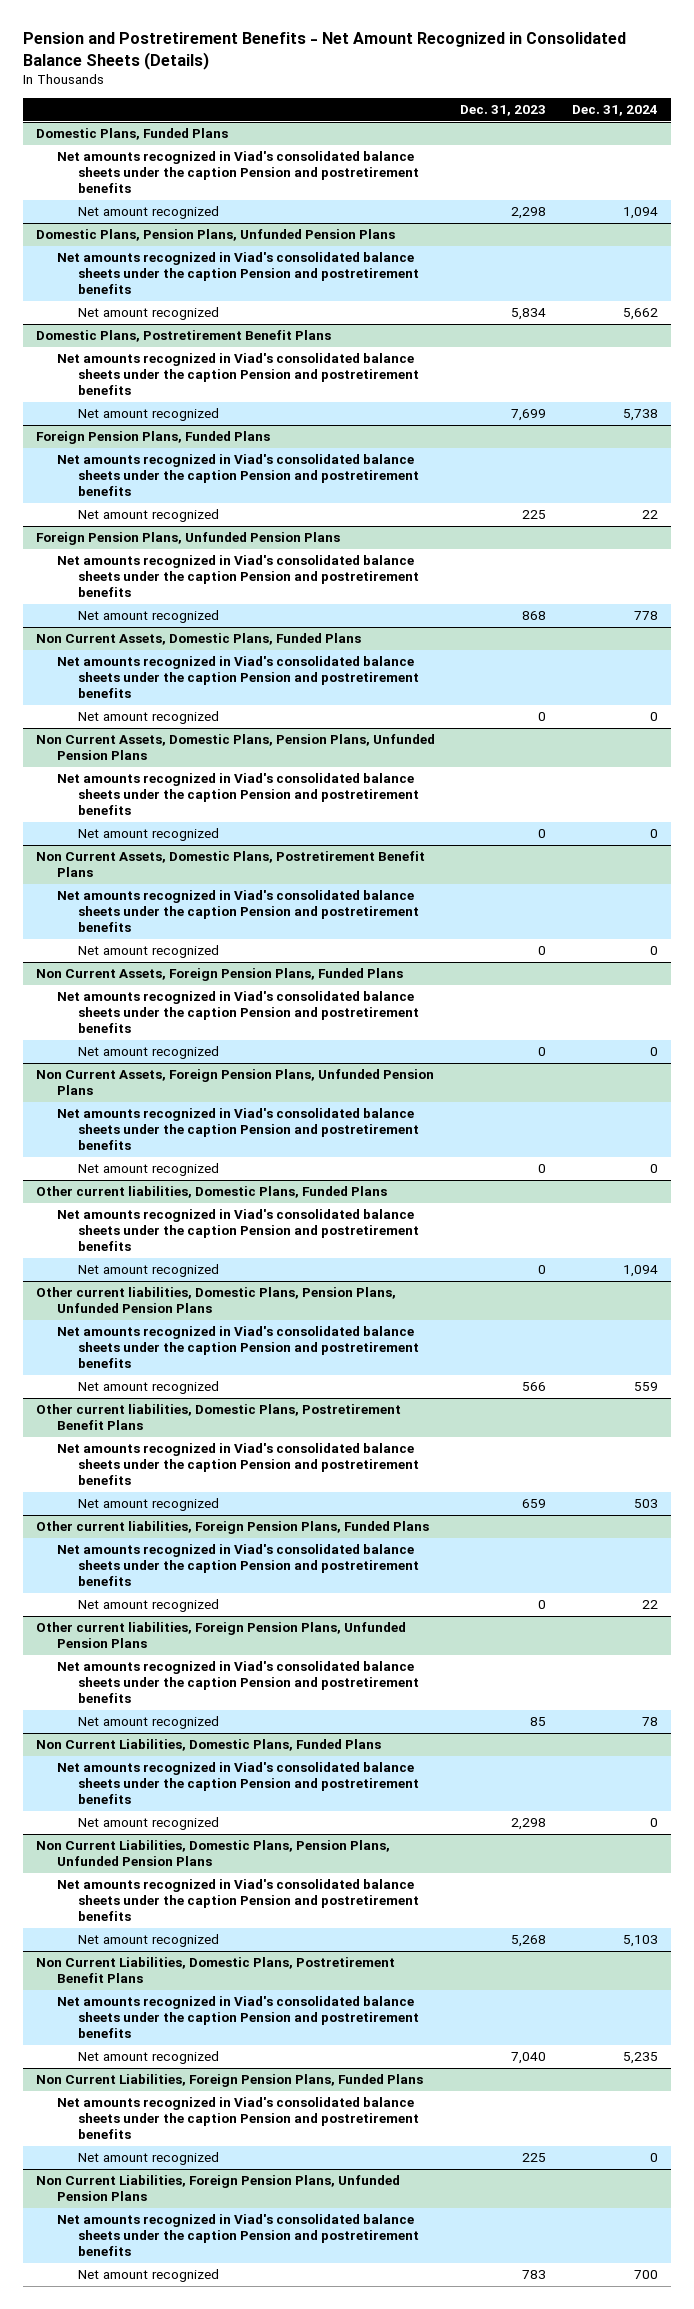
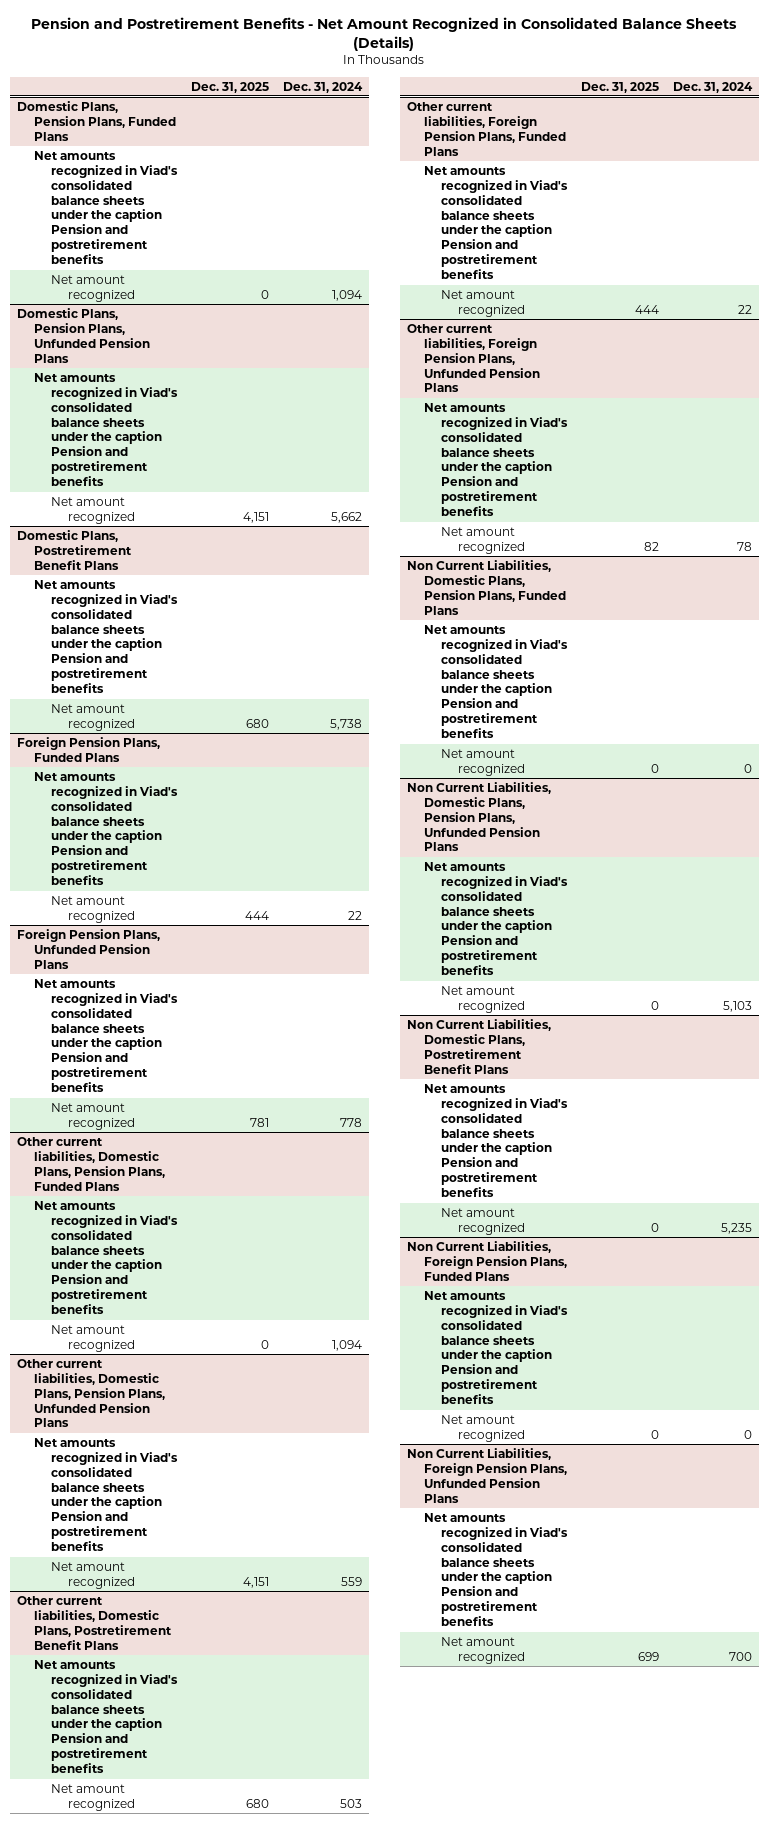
- | Dec. 31, 2023 | Dec. 31, 2024
+ | Dec. 31, 2025 | Dec. 31, 2024
- Domestic Plans, Funded Plans
+ Domestic Plans, Pension Plans, Funded Plans
- Non Current Assets, Domestic Plans, Funded Plans
- Net amounts recognized in Viad's consolidated balance sheets under the caption Pension and postretirement benefits
- Net amount recognized | 0 | 0
- Non Current Assets, Domestic Plans, Pension Plans, Unfunded Pension Plans
- Net amounts recognized in Viad's consolidated balance sheets under the caption Pension and postretirement benefits
- Net amount recognized | 0 | 0
- Non Current Assets, Domestic Plans, Postretirement Benefit Plans
- Net amounts recognized in Viad's consolidated balance sheets under the caption Pension and postretirement benefits
- Net amount recognized | 0 | 0
- Non Current Assets, Foreign Pension Plans, Funded Plans
- Net amounts recognized in Viad's consolidated balance sheets under the caption Pension and postretirement benefits
- Net amount recognized | 0 | 0
- Non Current Assets, Foreign Pension Plans, Unfunded Pension Plans
- Net amounts recognized in Viad's consolidated balance sheets under the caption Pension and postretirement benefits
- Net amount recognized | 0 | 0
- Other current liabilities, Domestic Plans, Funded Plans
+ Other current liabilities, Domestic Plans, Pension Plans, Funded Plans
- Non Current Liabilities, Domestic Plans, Funded Plans
+ Non Current Liabilities, Domestic Plans, Pension Plans, Funded Plans

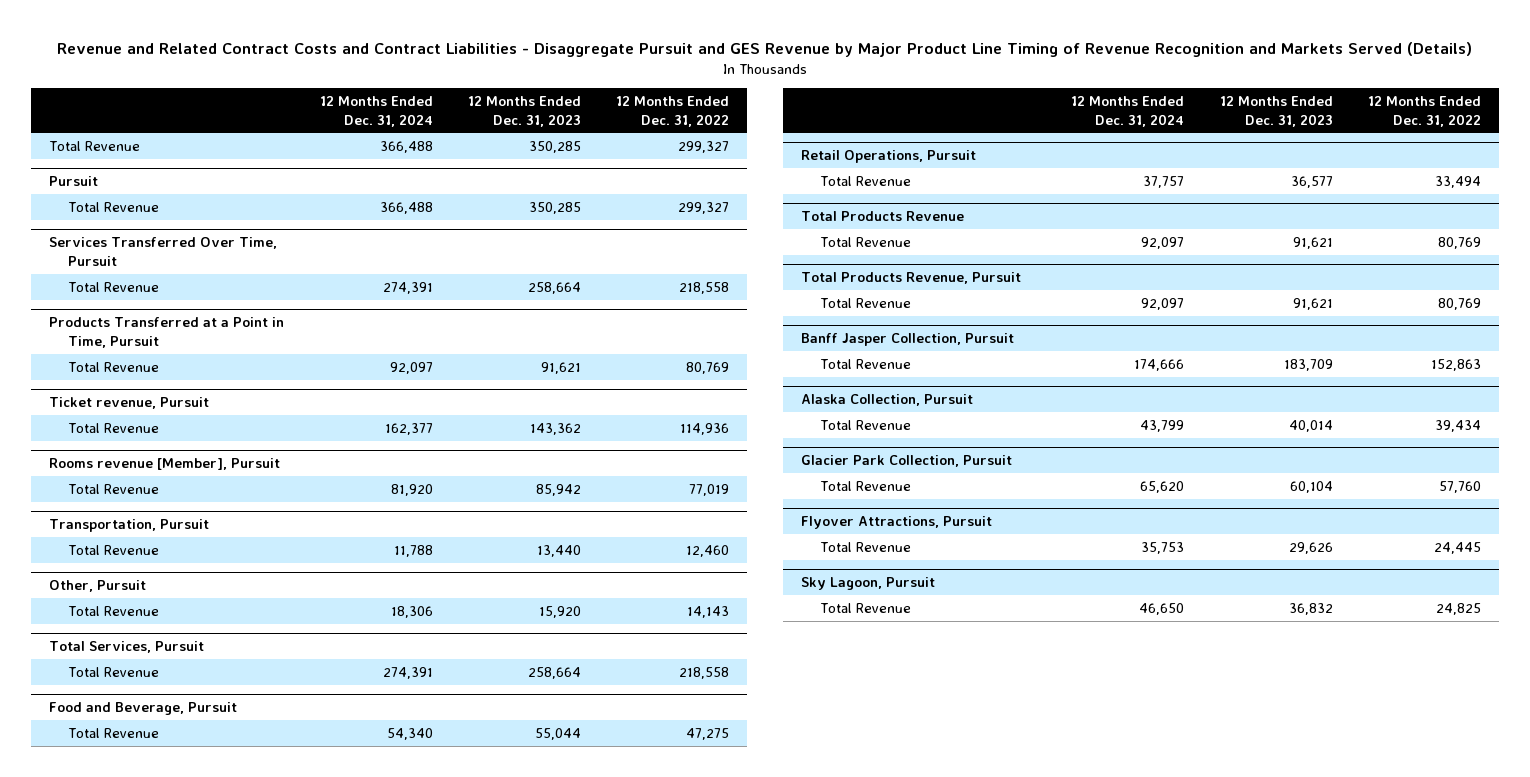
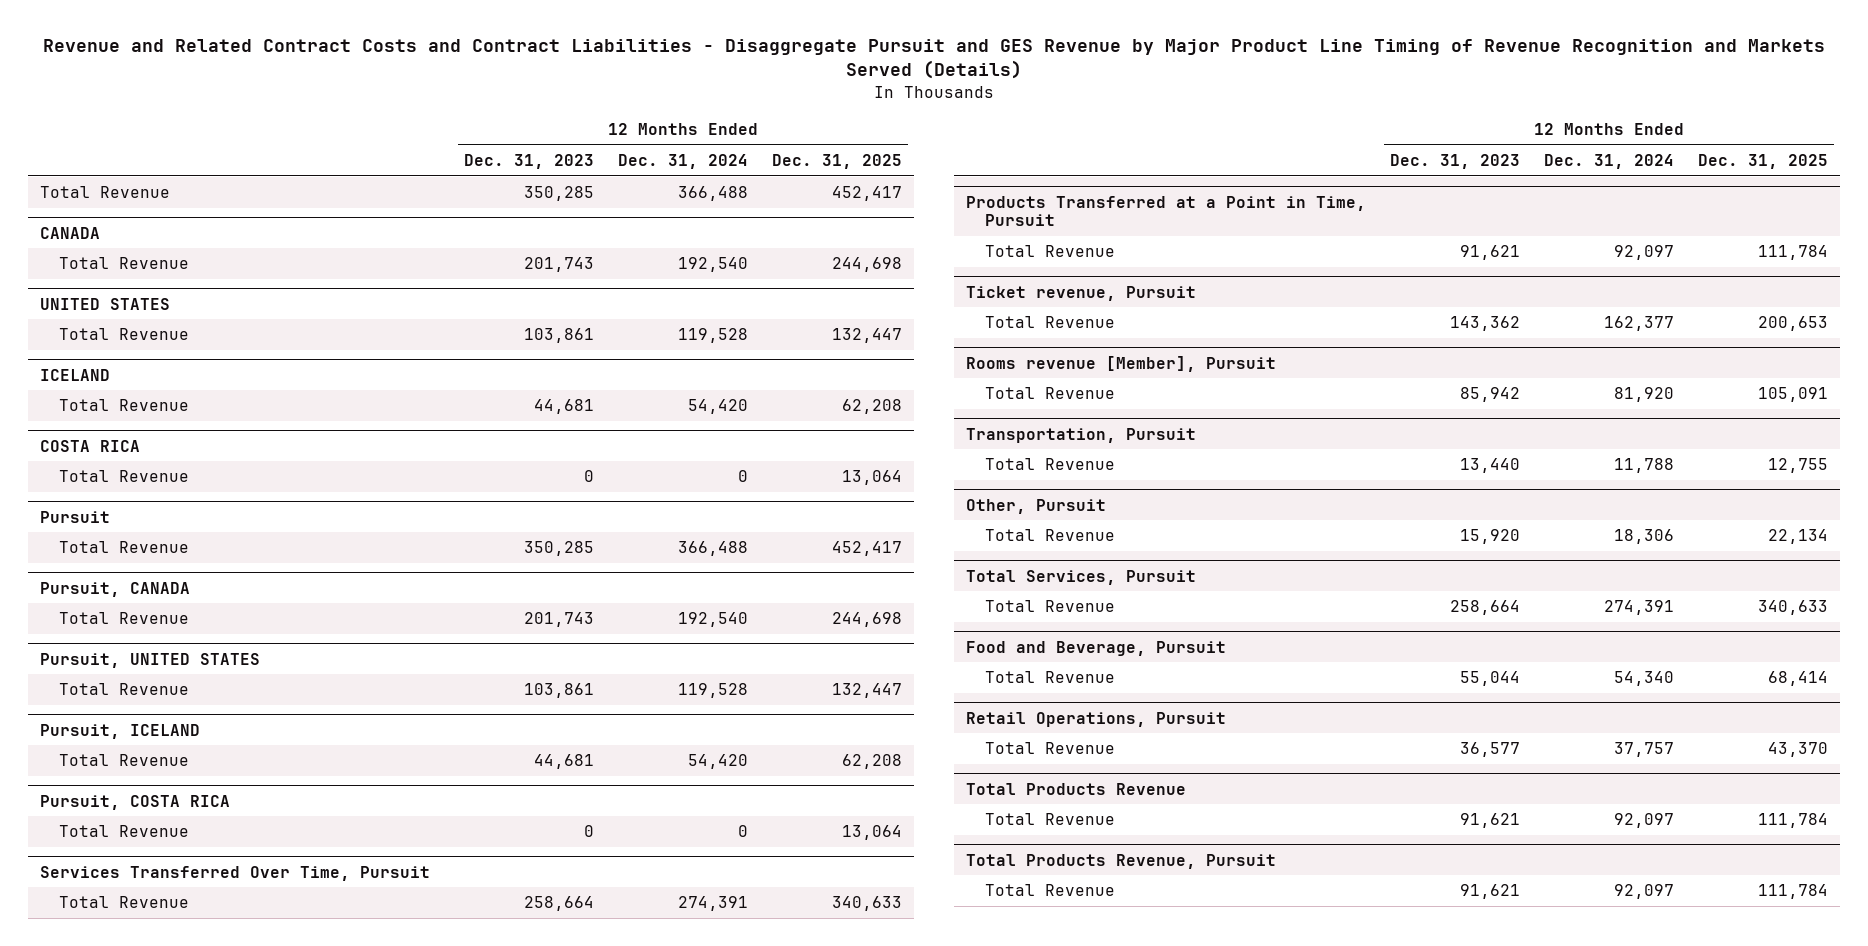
- | 12 Months Ended Dec. 31, 2024 | 12 Months Ended Dec. 31, 2023 | 12 Months Ended Dec. 31, 2022
+ | 12 Months Ended Dec. 31, 2023 | 12 Months Ended Dec. 31, 2024 | 12 Months Ended Dec. 31, 2025
+ CANADA
+ Total Revenue | 201,743 | 192,540 | 244,698
+ UNITED STATES
+ Total Revenue | 103,861 | 119,528 | 132,447
+ ICELAND
+ Total Revenue | 44,681 | 54,420 | 62,208
+ COSTA RICA
+ Total Revenue | 0 | 0 | 13,064
+ Pursuit, CANADA
+ Total Revenue | 201,743 | 192,540 | 244,698
+ Pursuit, UNITED STATES
+ Total Revenue | 103,861 | 119,528 | 132,447
+ Pursuit, ICELAND
+ Total Revenue | 44,681 | 54,420 | 62,208
+ Pursuit, COSTA RICA
+ Total Revenue | 0 | 0 | 13,064
- Banff Jasper Collection, Pursuit
- Total Revenue | 174,666 | 183,709 | 152,863
- Alaska Collection, Pursuit
- Total Revenue | 43,799 | 40,014 | 39,434
- Glacier Park Collection, Pursuit
- Total Revenue | 65,620 | 60,104 | 57,760
- Flyover Attractions, Pursuit
- Total Revenue | 35,753 | 29,626 | 24,445
- Sky Lagoon, Pursuit
- Total Revenue | 46,650 | 36,832 | 24,825

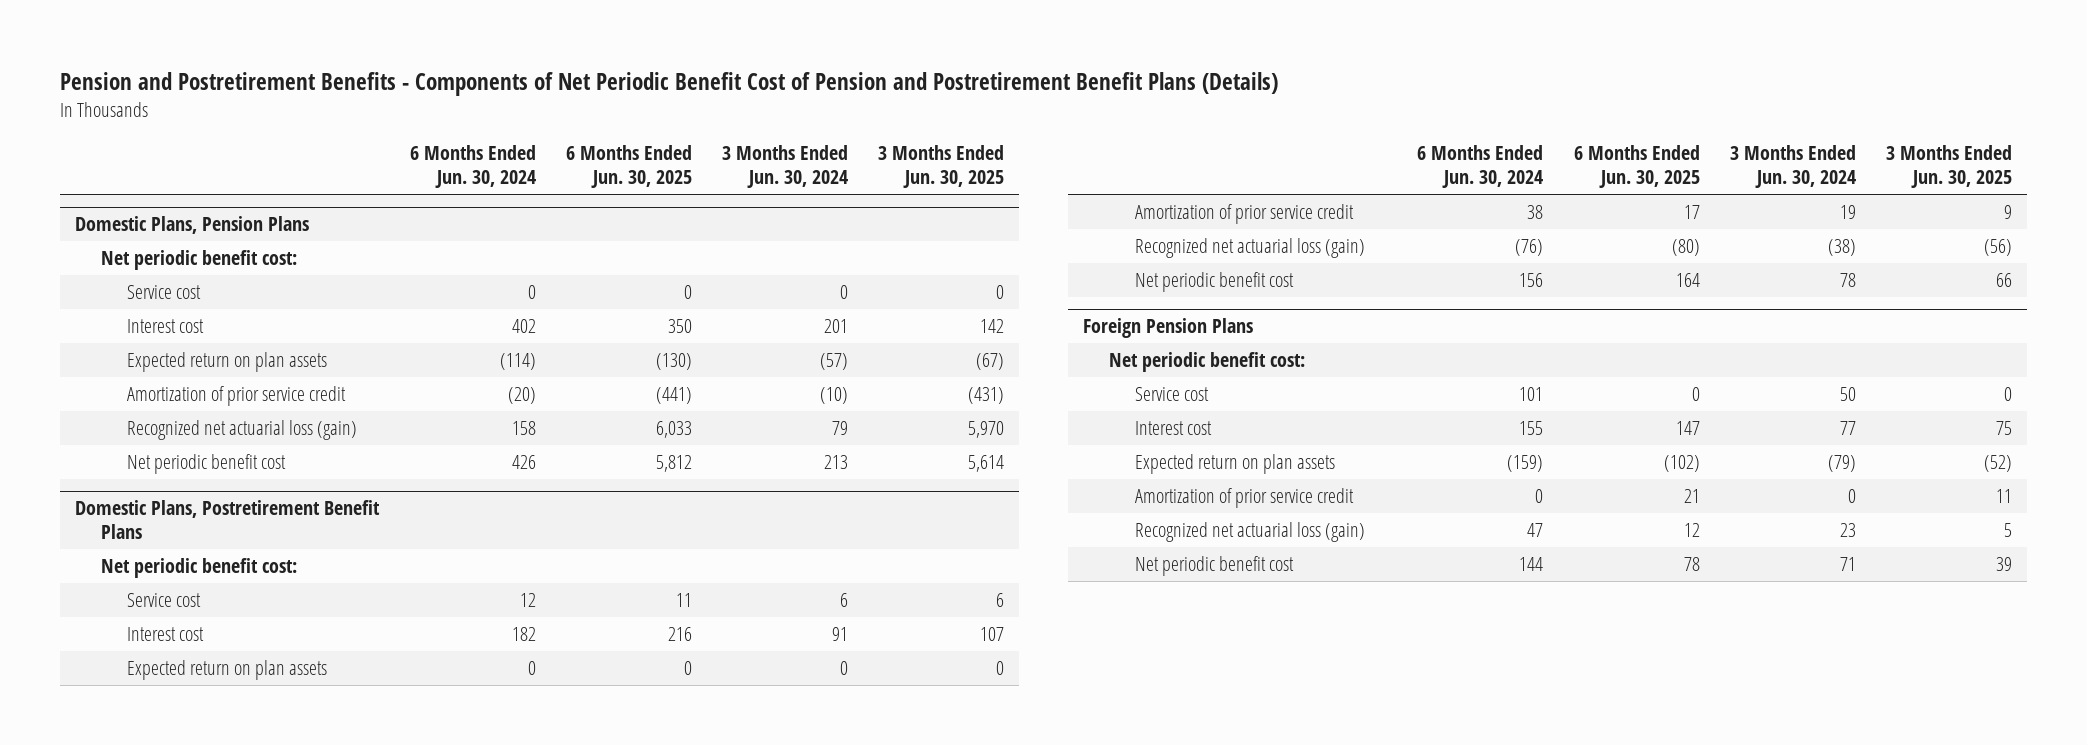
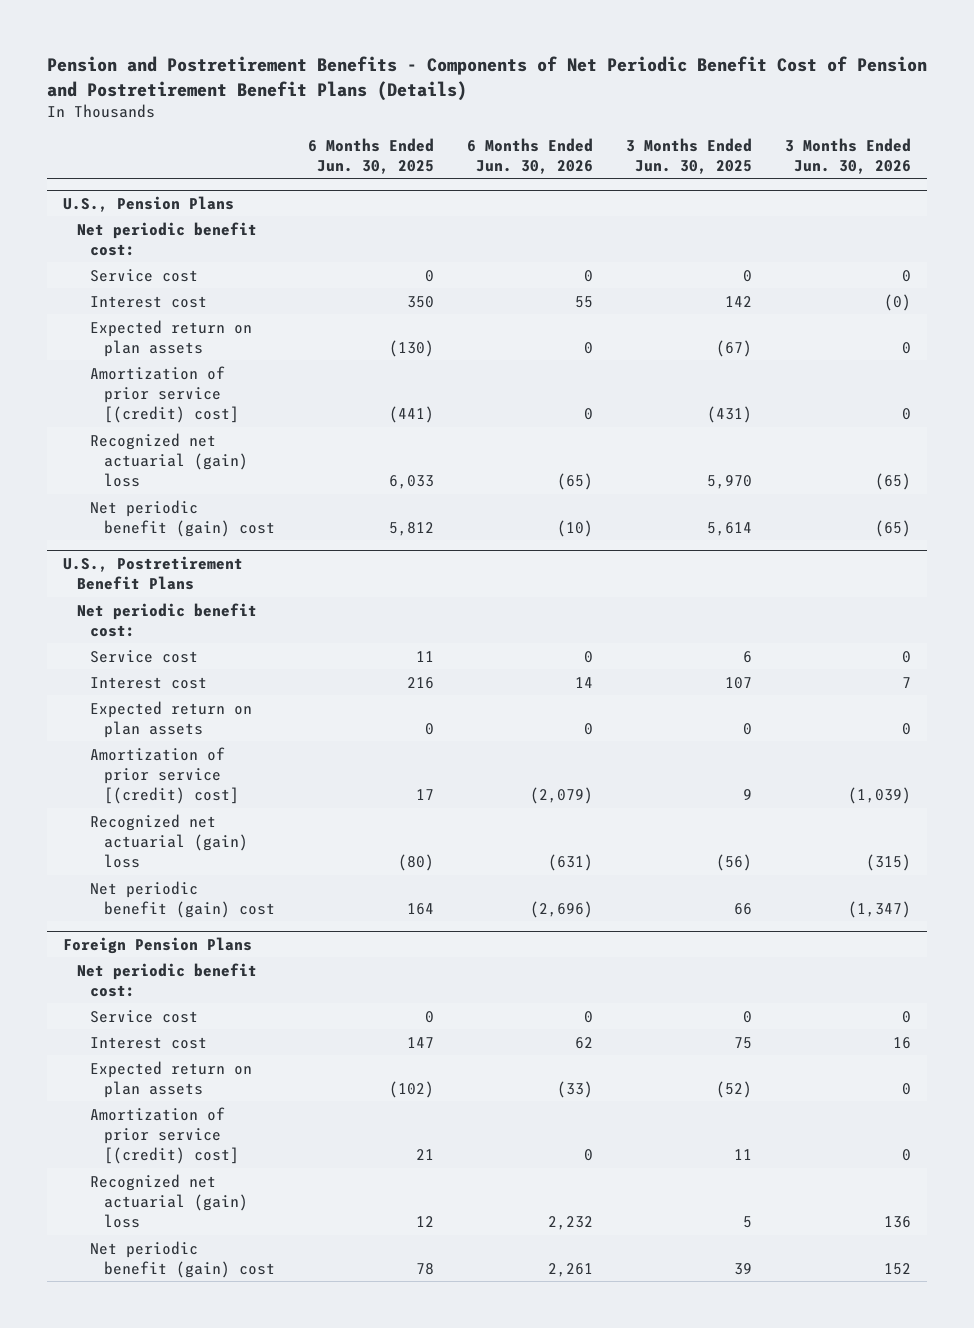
- | 6 Months Ended Jun. 30, 2024 | 6 Months Ended Jun. 30, 2025 | 3 Months Ended Jun. 30, 2024 | 3 Months Ended Jun. 30, 2025
+ | 6 Months Ended Jun. 30, 2025 | 6 Months Ended Jun. 30, 2026 | 3 Months Ended Jun. 30, 2025 | 3 Months Ended Jun. 30, 2026
- Domestic Plans, Pension Plans
+ U.S., Pension Plans
- Amortization of prior service credit | (20) | (441) | (10) | (431)
- Recognized net actuarial loss (gain) | 158 | 6,033 | 79 | 5,970
- Net periodic benefit cost | 426 | 5,812 | 213 | 5,614
- Domestic Plans, Postretirement Benefit Plans
+ Amortization of prior service [(credit) cost] | (441) | 0 | (431) | 0
+ Recognized net actuarial (gain) loss | 6,033 | (65) | 5,970 | (65)
+ Net periodic benefit (gain) cost | 5,812 | (10) | 5,614 | (65)
+ U.S., Postretirement Benefit Plans
- Amortization of prior service credit | 38 | 17 | 19 | 9
- Recognized net actuarial loss (gain) | (76) | (80) | (38) | (56)
- Net periodic benefit cost | 156 | 164 | 78 | 66
+ Amortization of prior service [(credit) cost] | 17 | (2,079) | 9 | (1,039)
+ Recognized net actuarial (gain) loss | (80) | (631) | (56) | (315)
+ Net periodic benefit (gain) cost | 164 | (2,696) | 66 | (1,347)
@ Foreign Pension Plans
- Amortization of prior service credit | 0 | 21 | 0 | 11
- Recognized net actuarial loss (gain) | 47 | 12 | 23 | 5
- Net periodic benefit cost | 144 | 78 | 71 | 39
+ Amortization of prior service [(credit) cost] | 21 | 0 | 11 | 0
+ Recognized net actuarial (gain) loss | 12 | 2,232 | 5 | 136
+ Net periodic benefit (gain) cost | 78 | 2,261 | 39 | 152

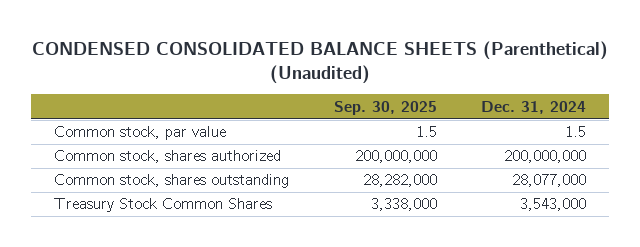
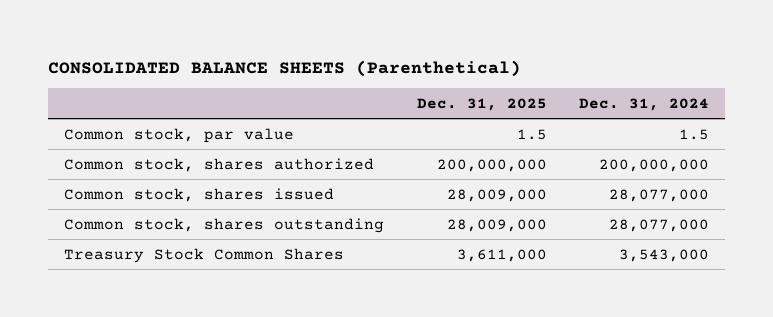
- CONDENSED CONSOLIDATED BALANCE SHEETS (Parenthetical) (Unaudited)
+ CONSOLIDATED BALANCE SHEETS (Parenthetical)
- | Sep. 30, 2025 | Dec. 31, 2024
+ | Dec. 31, 2025 | Dec. 31, 2024
+ Common stock, shares issued | 28,009,000 | 28,077,000

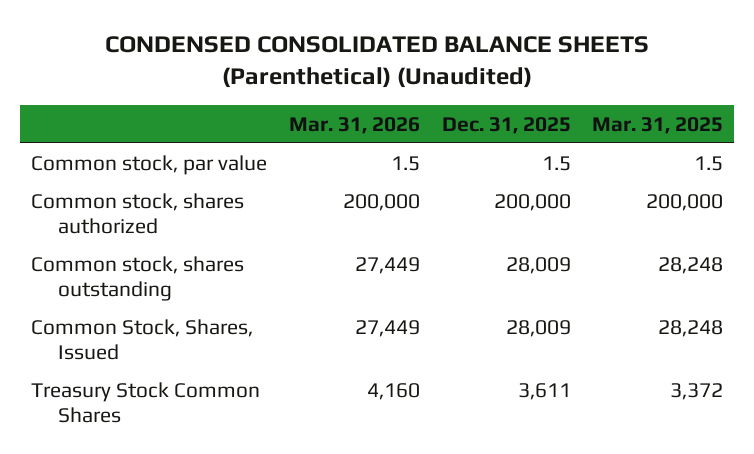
- CONSOLIDATED BALANCE SHEETS (Parenthetical)
+ CONDENSED CONSOLIDATED BALANCE SHEETS (Parenthetical) (Unaudited)
- | Dec. 31, 2025 | Dec. 31, 2024
+ | Mar. 31, 2026 | Dec. 31, 2025 | Mar. 31, 2025
- Common stock, shares authorized | 200,000,000 | 200,000,000
- Common stock, shares issued | 28,009,000 | 28,077,000
- Common stock, shares outstanding | 28,009,000 | 28,077,000
- Treasury Stock Common Shares | 3,611,000 | 3,543,000
+ Common stock, shares authorized | 200,000 | 200,000 | 200,000
+ Common stock, shares outstanding | 27,449 | 28,009 | 28,248
+ Common Stock, Shares, Issued | 27,449 | 28,009 | 28,248
+ Treasury Stock Common Shares | 4,160 | 3,611 | 3,372

